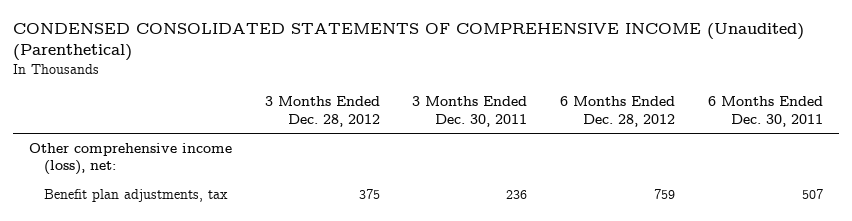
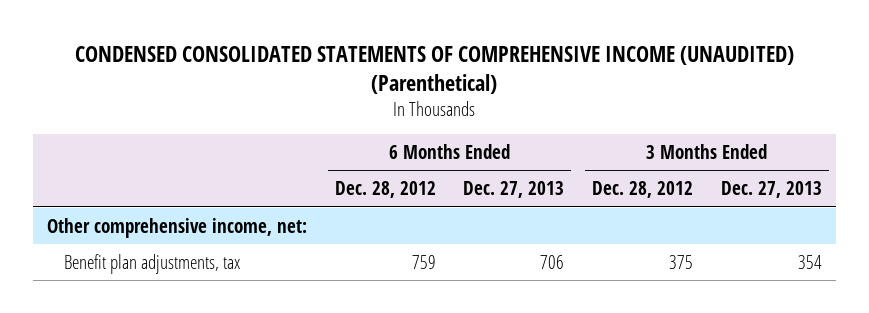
- CONDENSED CONSOLIDATED STATEMENTS OF COMPREHENSIVE INCOME (Unaudited) (Parenthetical)
+ CONDENSED CONSOLIDATED STATEMENTS OF COMPREHENSIVE INCOME (UNAUDITED) (Parenthetical)
- | 3 Months Ended Dec. 28, 2012 | 3 Months Ended Dec. 30, 2011 | 6 Months Ended Dec. 28, 2012 | 6 Months Ended Dec. 30, 2011
+ | 6 Months Ended Dec. 28, 2012 | 6 Months Ended Dec. 27, 2013 | 3 Months Ended Dec. 28, 2012 | 3 Months Ended Dec. 27, 2013
- Other comprehensive income (loss), net:
+ Other comprehensive income, net:

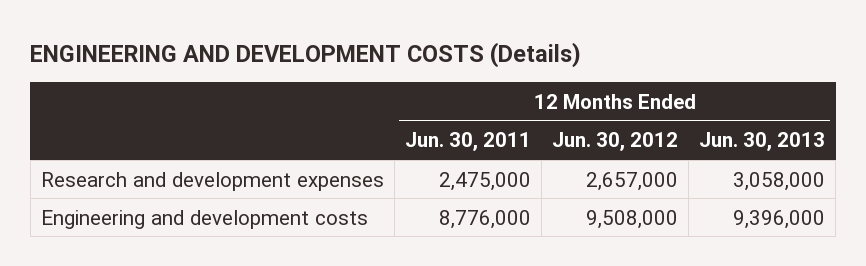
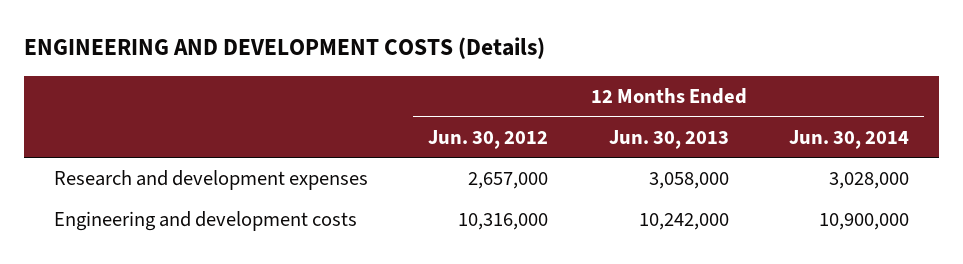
- | 12 Months Ended Jun. 30, 2011 | 12 Months Ended Jun. 30, 2012 | 12 Months Ended Jun. 30, 2013
+ | 12 Months Ended Jun. 30, 2012 | 12 Months Ended Jun. 30, 2013 | 12 Months Ended Jun. 30, 2014
- Engineering and development costs | 8,776,000 | 9,508,000 | 9,396,000
+ Engineering and development costs | 10,316,000 | 10,242,000 | 10,900,000

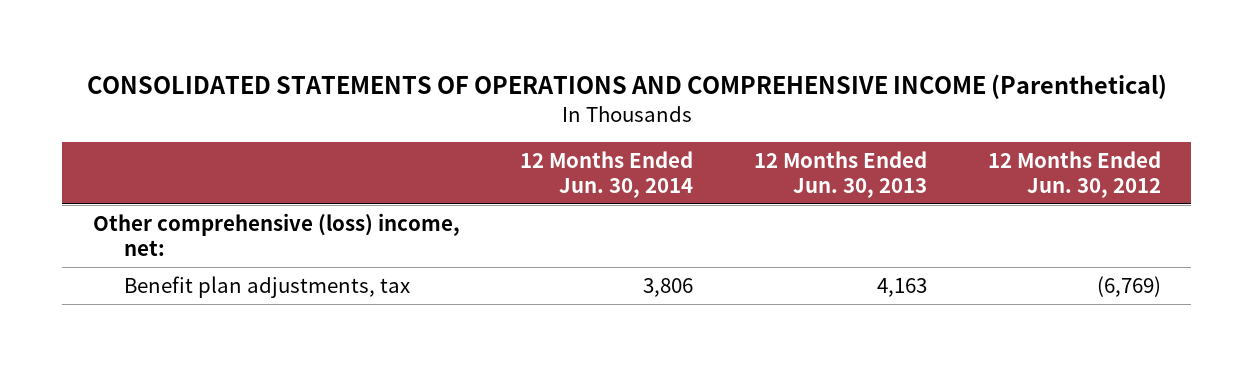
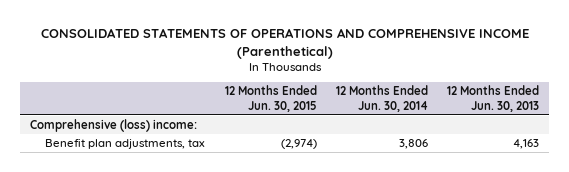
- | 12 Months Ended Jun. 30, 2014 | 12 Months Ended Jun. 30, 2013 | 12 Months Ended Jun. 30, 2012
+ | 12 Months Ended Jun. 30, 2015 | 12 Months Ended Jun. 30, 2014 | 12 Months Ended Jun. 30, 2013
- Other comprehensive (loss) income, net:
+ Comprehensive (loss) income:

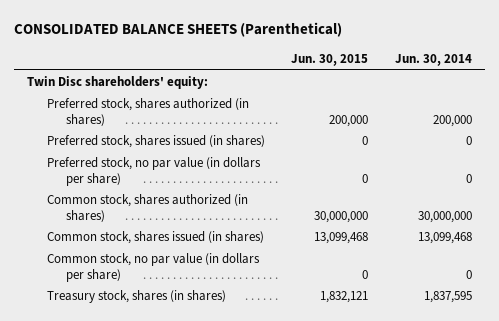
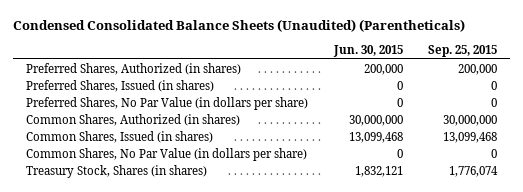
- CONSOLIDATED BALANCE SHEETS (Parenthetical)
+ Condensed Consolidated Balance Sheets (Unaudited) (Parentheticals)
- | Jun. 30, 2015 | Jun. 30, 2014
+ | Jun. 30, 2015 | Sep. 25, 2015
- Twin Disc shareholders' equity:
- Preferred stock, shares authorized (in shares) | 200,000 | 200,000
- Preferred stock, shares issued (in shares) | 0 | 0
- Preferred stock, no par value (in dollars per share) | 0 | 0
- Common stock, shares authorized (in shares) | 30,000,000 | 30,000,000
- Common stock, shares issued (in shares) | 13,099,468 | 13,099,468
- Common stock, no par value (in dollars per share) | 0 | 0
- Treasury stock, shares (in shares) | 1,832,121 | 1,837,595
+ Preferred Shares, Authorized (in shares) | 200,000 | 200,000
+ Preferred Shares, Issued (in shares) | 0 | 0
+ Preferred Shares, No Par Value (in dollars per share) | 0 | 0
+ Common Shares, Authorized (in shares) | 30,000,000 | 30,000,000
+ Common Shares, Issued (in shares) | 13,099,468 | 13,099,468
+ Common Shares, No Par Value (in dollars per share) | 0 | 0
+ Treasury Stock, Shares (in shares) | 1,832,121 | 1,776,074

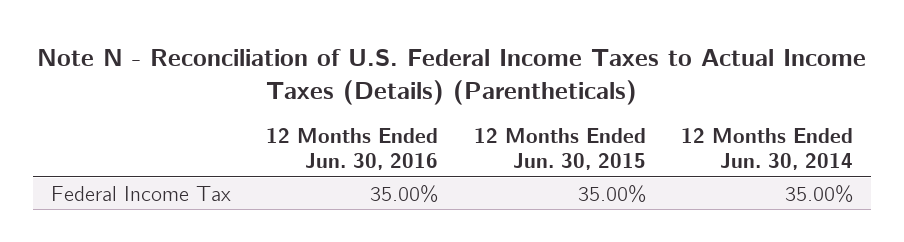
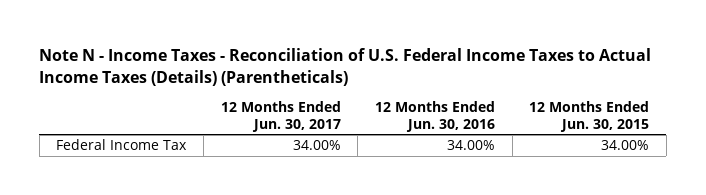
- Note N - Reconciliation of U.S. Federal Income Taxes to Actual Income Taxes (Details) (Parentheticals)
+ Note N - Income Taxes - Reconciliation of U.S. Federal Income Taxes to Actual Income Taxes (Details) (Parentheticals)
- | 12 Months Ended Jun. 30, 2016 | 12 Months Ended Jun. 30, 2015 | 12 Months Ended Jun. 30, 2014
+ | 12 Months Ended Jun. 30, 2017 | 12 Months Ended Jun. 30, 2016 | 12 Months Ended Jun. 30, 2015
- Federal Income Tax | 35.00% | 35.00% | 35.00%
+ Federal Income Tax | 34.00% | 34.00% | 34.00%

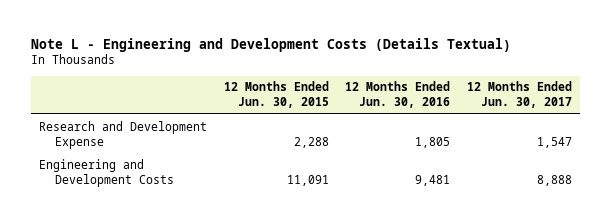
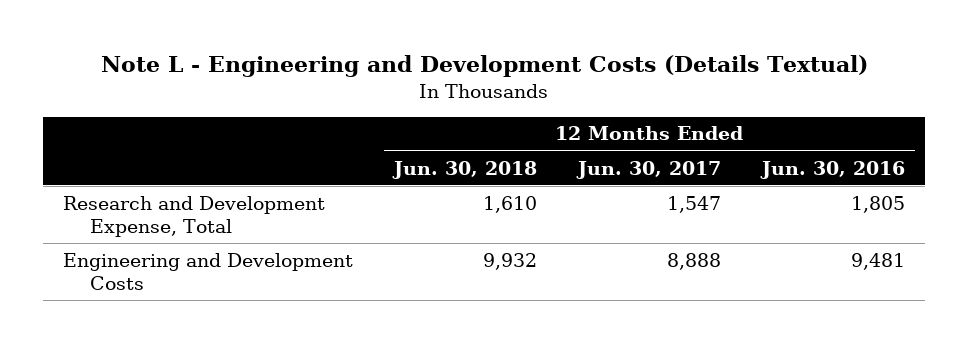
- | 12 Months Ended Jun. 30, 2015 | 12 Months Ended Jun. 30, 2016 | 12 Months Ended Jun. 30, 2017
+ | 12 Months Ended Jun. 30, 2018 | 12 Months Ended Jun. 30, 2017 | 12 Months Ended Jun. 30, 2016
- Research and Development Expense | 2,288 | 1,805 | 1,547
+ Research and Development Expense, Total | 1,610 | 1,547 | 1,805

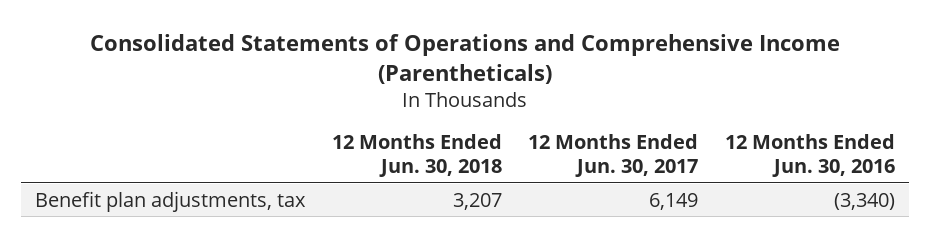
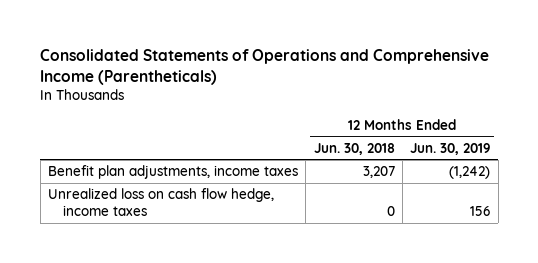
- | 12 Months Ended Jun. 30, 2018 | 12 Months Ended Jun. 30, 2017 | 12 Months Ended Jun. 30, 2016
+ | 12 Months Ended Jun. 30, 2018 | 12 Months Ended Jun. 30, 2019
- Benefit plan adjustments, tax | 3,207 | 6,149 | (3,340)
+ Benefit plan adjustments, income taxes | 3,207 | (1,242)
+ Unrealized loss on cash flow hedge, income taxes | 0 | 156

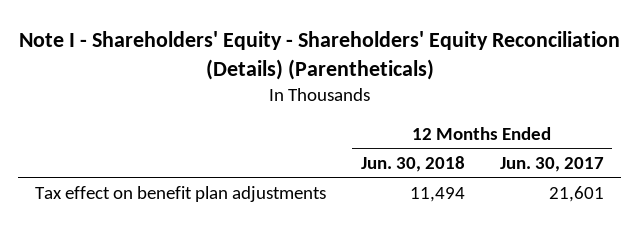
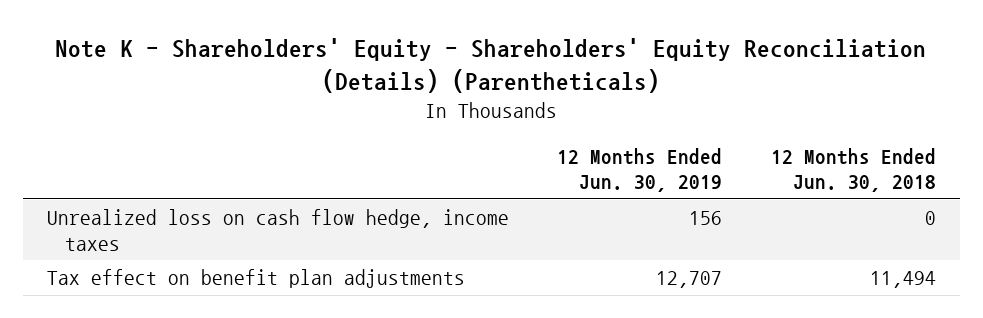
- Note I - Shareholders' Equity - Shareholders' Equity Reconciliation (Details) (Parentheticals)
+ Note K - Shareholders' Equity - Shareholders' Equity Reconciliation (Details) (Parentheticals)
- | 12 Months Ended Jun. 30, 2018 | 12 Months Ended Jun. 30, 2017
+ | 12 Months Ended Jun. 30, 2019 | 12 Months Ended Jun. 30, 2018
+ Unrealized loss on cash flow hedge, income taxes | 156 | 0

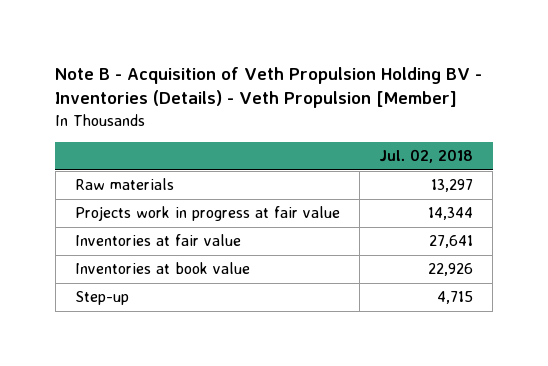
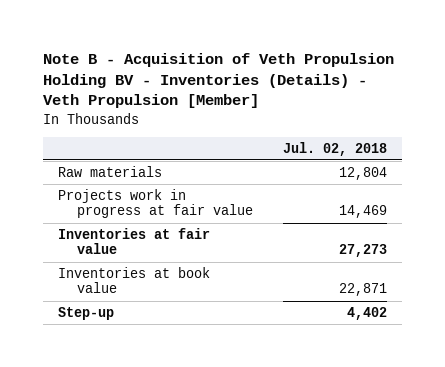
- Raw materials | 13,297
- Projects work in progress at fair value | 14,344
- Inventories at fair value | 27,641
- Inventories at book value | 22,926
- Step-up | 4,715
+ Raw materials | 12,804
+ Projects work in progress at fair value | 14,469
+ Inventories at fair value | 27,273
+ Inventories at book value | 22,871
+ Step-up | 4,402

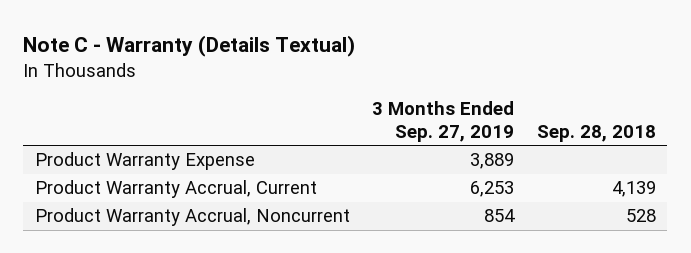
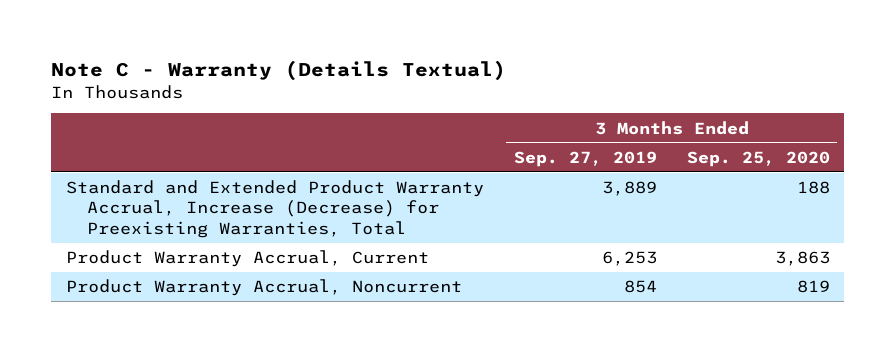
- | 3 Months Ended Sep. 27, 2019 | Sep. 28, 2018
+ | 3 Months Ended Sep. 27, 2019 | 3 Months Ended Sep. 25, 2020
- Product Warranty Expense | 3,889 |
+ Standard and Extended Product Warranty Accrual, Increase (Decrease) for Preexisting Warranties, Total | 3,889 | 188

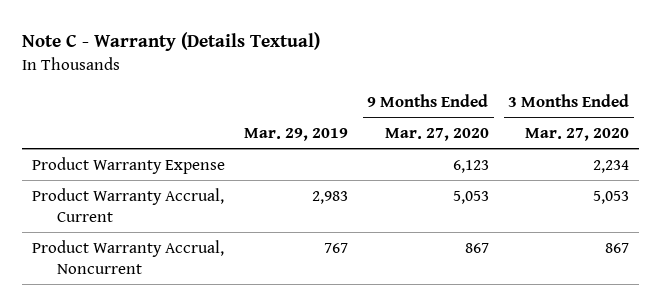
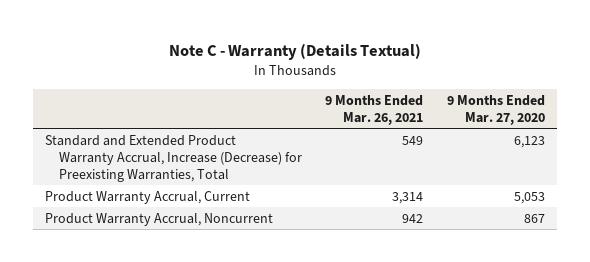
- | Mar. 29, 2019 | 9 Months Ended Mar. 27, 2020 | 3 Months Ended Mar. 27, 2020
+ | 9 Months Ended Mar. 26, 2021 | 9 Months Ended Mar. 27, 2020
- Product Warranty Expense | | 6,123 | 2,234
+ Standard and Extended Product Warranty Accrual, Increase (Decrease) for Preexisting Warranties, Total | 549 | 6,123

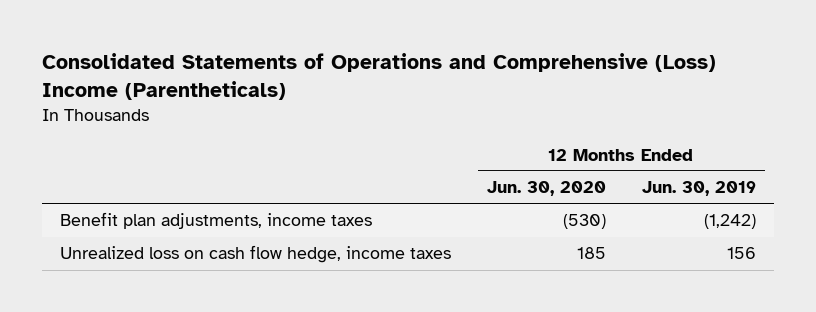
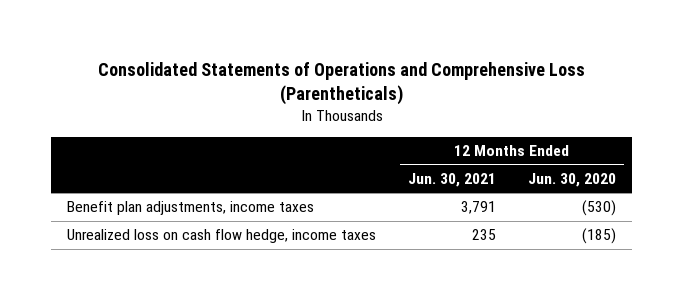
- Consolidated Statements of Operations and Comprehensive (Loss) Income (Parentheticals)
+ Consolidated Statements of Operations and Comprehensive Loss (Parentheticals)
- | 12 Months Ended Jun. 30, 2020 | 12 Months Ended Jun. 30, 2019
+ | 12 Months Ended Jun. 30, 2021 | 12 Months Ended Jun. 30, 2020
- Unrealized loss on cash flow hedge, income taxes | 185 | 156
+ Unrealized loss on cash flow hedge, income taxes | 235 | (185)

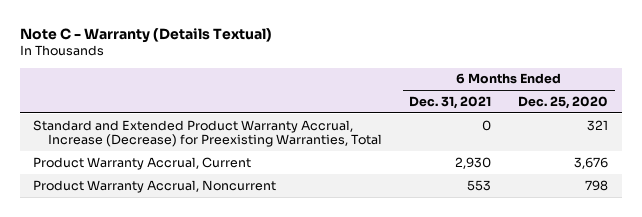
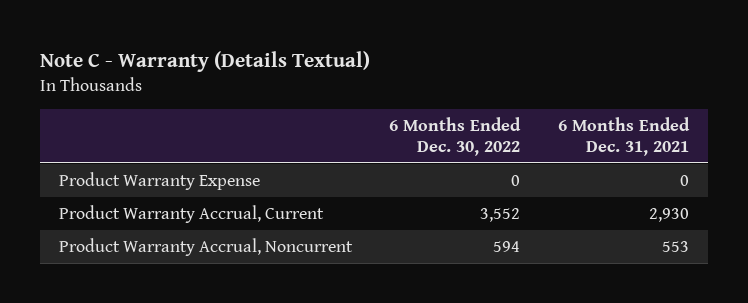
- | 6 Months Ended Dec. 31, 2021 | 6 Months Ended Dec. 25, 2020
+ | 6 Months Ended Dec. 30, 2022 | 6 Months Ended Dec. 31, 2021
- Standard and Extended Product Warranty Accrual, Increase (Decrease) for Preexisting Warranties, Total | 0 | 321
+ Product Warranty Expense | 0 | 0

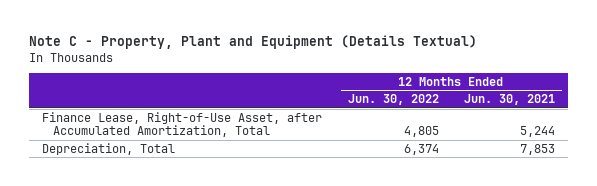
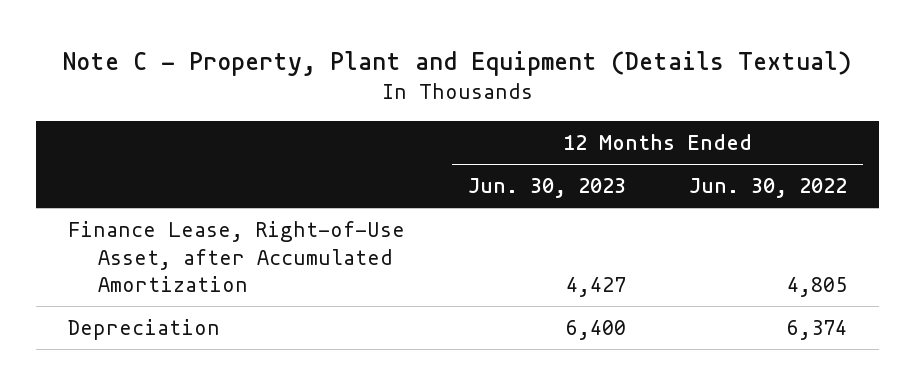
- | 12 Months Ended Jun. 30, 2022 | 12 Months Ended Jun. 30, 2021
+ | 12 Months Ended Jun. 30, 2023 | 12 Months Ended Jun. 30, 2022
- Finance Lease, Right-of-Use Asset, after Accumulated Amortization, Total | 4,805 | 5,244
- Depreciation, Total | 6,374 | 7,853
+ Finance Lease, Right-of-Use Asset, after Accumulated Amortization | 4,427 | 4,805
+ Depreciation | 6,400 | 6,374

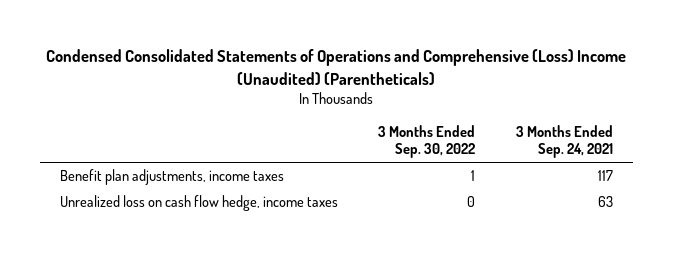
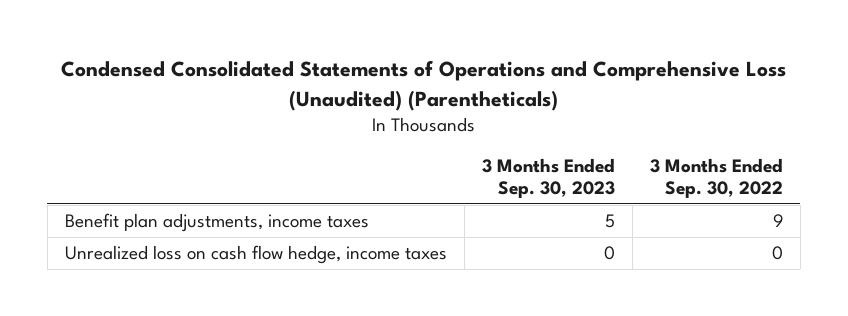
- Condensed Consolidated Statements of Operations and Comprehensive (Loss) Income (Unaudited) (Parentheticals)
+ Condensed Consolidated Statements of Operations and Comprehensive Loss (Unaudited) (Parentheticals)
- | 3 Months Ended Sep. 30, 2022 | 3 Months Ended Sep. 24, 2021
+ | 3 Months Ended Sep. 30, 2023 | 3 Months Ended Sep. 30, 2022
- Benefit plan adjustments, income taxes | 1 | 117
+ Benefit plan adjustments, income taxes | 5 | 9

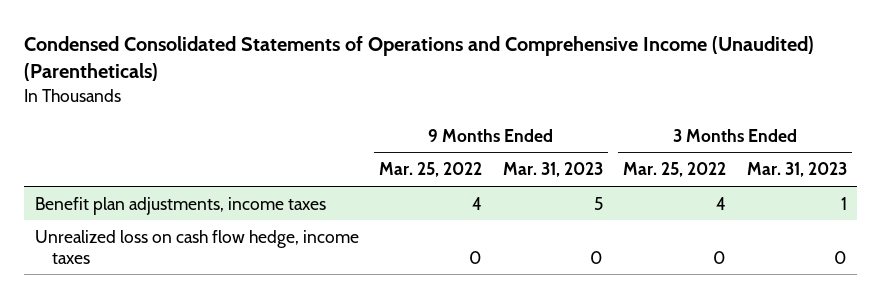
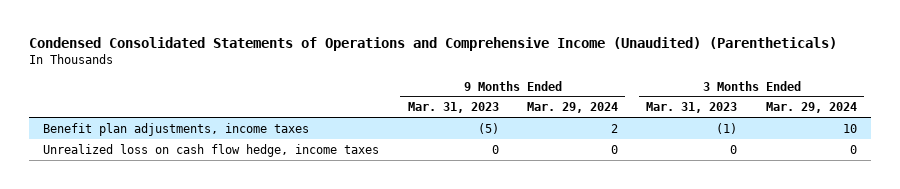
- | 9 Months Ended Mar. 25, 2022 | 9 Months Ended Mar. 31, 2023 | 3 Months Ended Mar. 25, 2022 | 3 Months Ended Mar. 31, 2023
+ | 9 Months Ended Mar. 31, 2023 | 9 Months Ended Mar. 29, 2024 | 3 Months Ended Mar. 31, 2023 | 3 Months Ended Mar. 29, 2024
- Benefit plan adjustments, income taxes | 4 | 5 | 4 | 1
+ Benefit plan adjustments, income taxes | (5) | 2 | (1) | 10

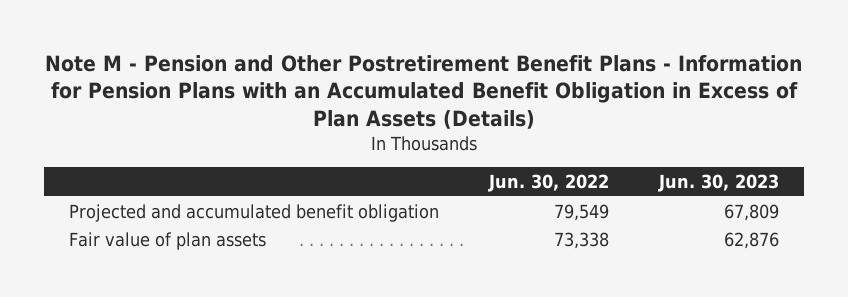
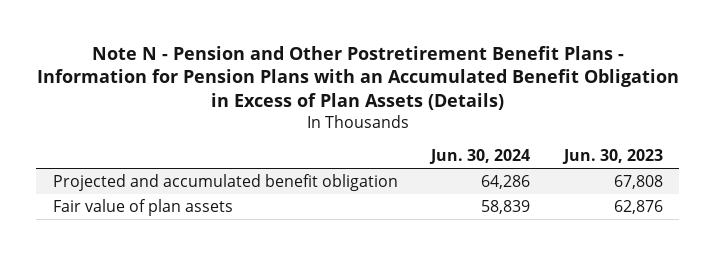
- Note M - Pension and Other Postretirement Benefit Plans - Information for Pension Plans with an Accumulated Benefit Obligation in Excess of Plan Assets (Details)
+ Note N - Pension and Other Postretirement Benefit Plans - Information for Pension Plans with an Accumulated Benefit Obligation in Excess of Plan Assets (Details)
- | Jun. 30, 2022 | Jun. 30, 2023
+ | Jun. 30, 2024 | Jun. 30, 2023
- Projected and accumulated benefit obligation | 79,549 | 67,809
+ Projected and accumulated benefit obligation | 64,286 | 67,808

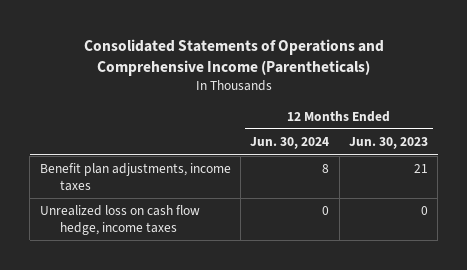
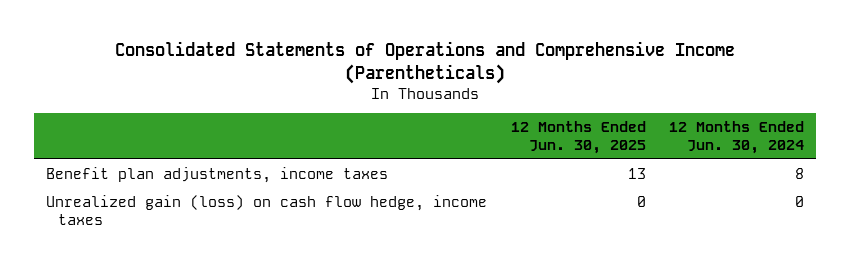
- | 12 Months Ended Jun. 30, 2024 | 12 Months Ended Jun. 30, 2023
+ | 12 Months Ended Jun. 30, 2025 | 12 Months Ended Jun. 30, 2024
- Unrealized loss on cash flow hedge, income taxes | 0 | 0
+ Unrealized gain (loss) on cash flow hedge, income taxes | 0 | 0

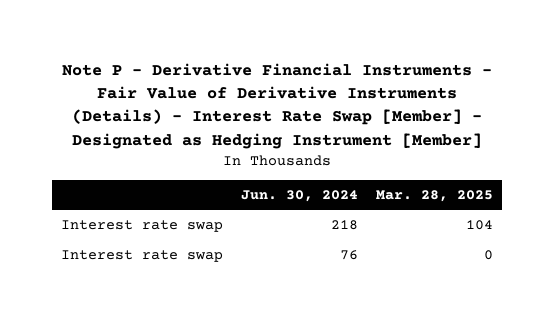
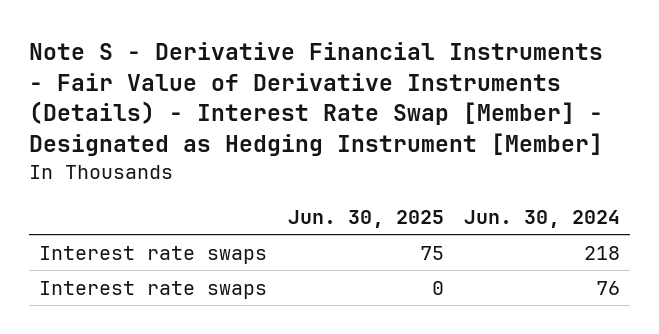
- Note P - Derivative Financial Instruments - Fair Value of Derivative Instruments (Details) - Interest Rate Swap [Member] - Designated as Hedging Instrument [Member]
+ Note S - Derivative Financial Instruments - Fair Value of Derivative Instruments (Details) - Interest Rate Swap [Member] - Designated as Hedging Instrument [Member]
- | Jun. 30, 2024 | Mar. 28, 2025
+ | Jun. 30, 2025 | Jun. 30, 2024
- Interest rate swap | 218 | 104
- Interest rate swap | 76 | 0
+ Interest rate swaps | 75 | 218
+ Interest rate swaps | 0 | 76

